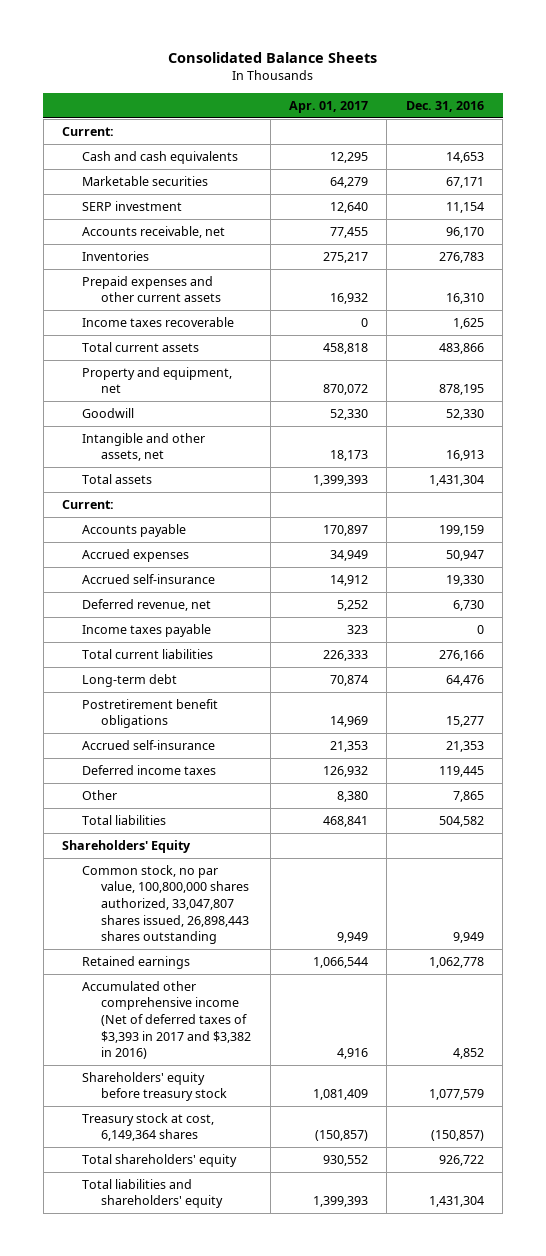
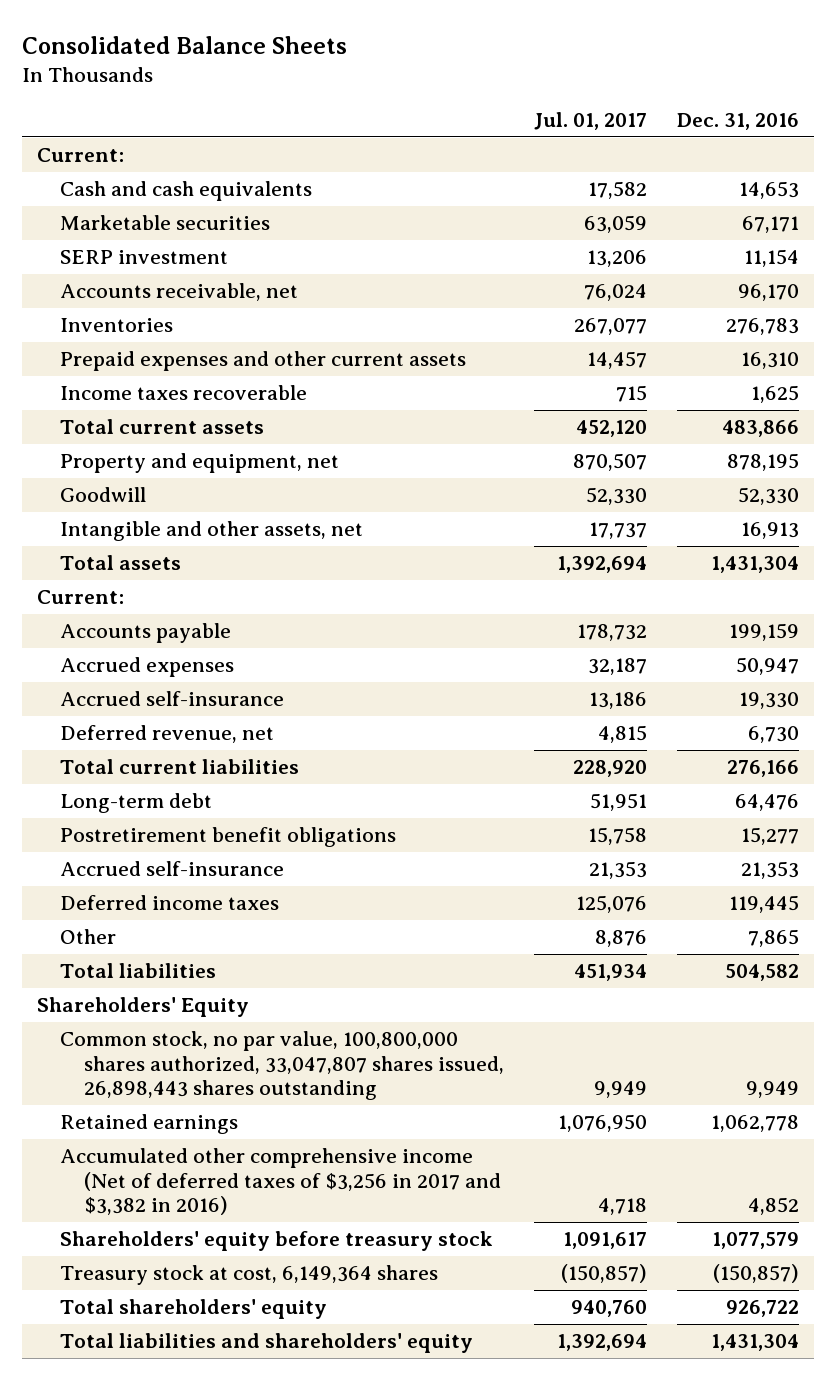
- | Apr. 01, 2017 | Dec. 31, 2016
+ | Jul. 01, 2017 | Dec. 31, 2016
- Income taxes payable | 323 | 0
- Accumulated other comprehensive income (Net of deferred taxes of $3,393 in 2017 and $3,382 in 2016) | 4,916 | 4,852
+ Accumulated other comprehensive income (Net of deferred taxes of $3,256 in 2017 and $3,382 in 2016) | 4,718 | 4,852

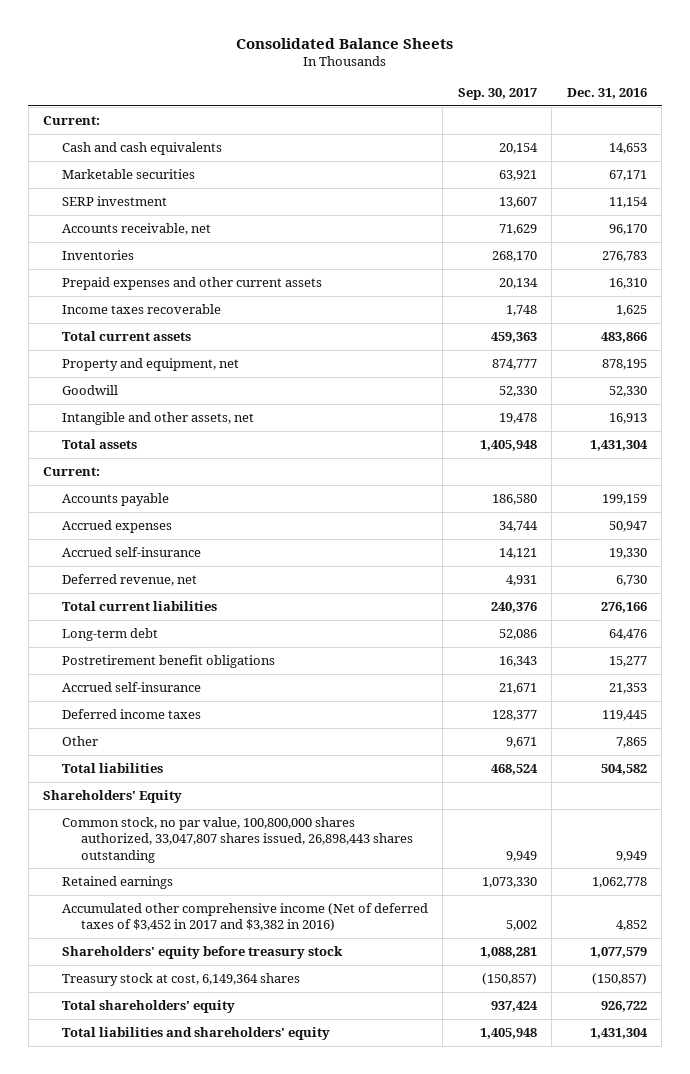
- | Jul. 01, 2017 | Dec. 31, 2016
+ | Sep. 30, 2017 | Dec. 31, 2016
- Accumulated other comprehensive income (Net of deferred taxes of $3,256 in 2017 and $3,382 in 2016) | 4,718 | 4,852
+ Accumulated other comprehensive income (Net of deferred taxes of $3,452 in 2017 and $3,382 in 2016) | 5,002 | 4,852

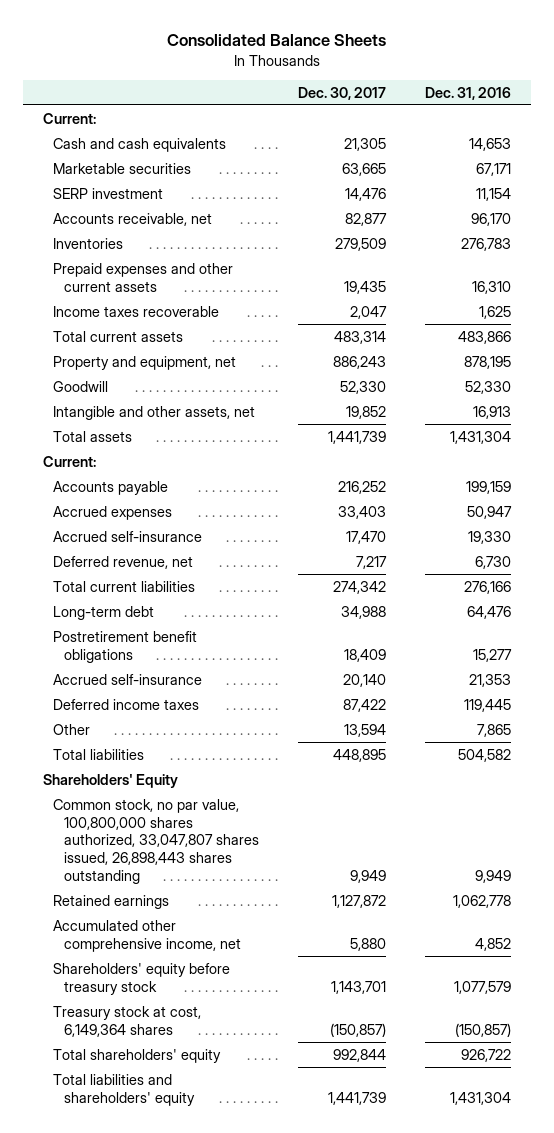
- | Sep. 30, 2017 | Dec. 31, 2016
+ | Dec. 30, 2017 | Dec. 31, 2016
- Accumulated other comprehensive income (Net of deferred taxes of $3,452 in 2017 and $3,382 in 2016) | 5,002 | 4,852
+ Accumulated other comprehensive income, net | 5,880 | 4,852

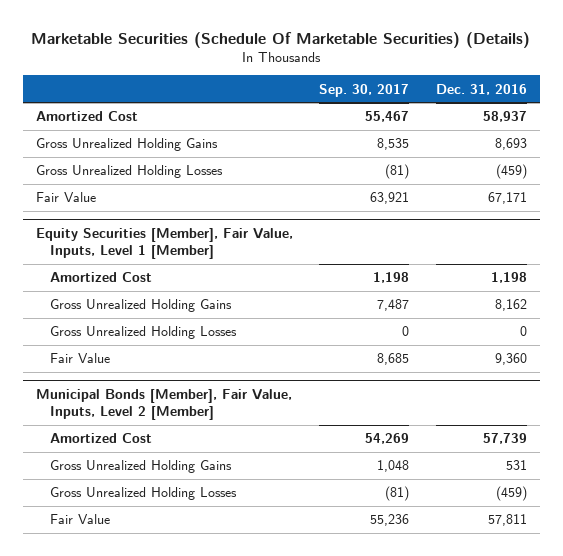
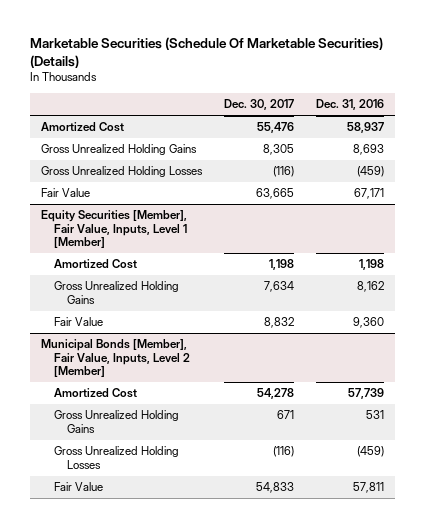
- | Sep. 30, 2017 | Dec. 31, 2016
+ | Dec. 30, 2017 | Dec. 31, 2016
@ Equity Securities [Member], Fair Value, Inputs, Level 1 [Member]
- Gross Unrealized Holding Losses | 0 | 0

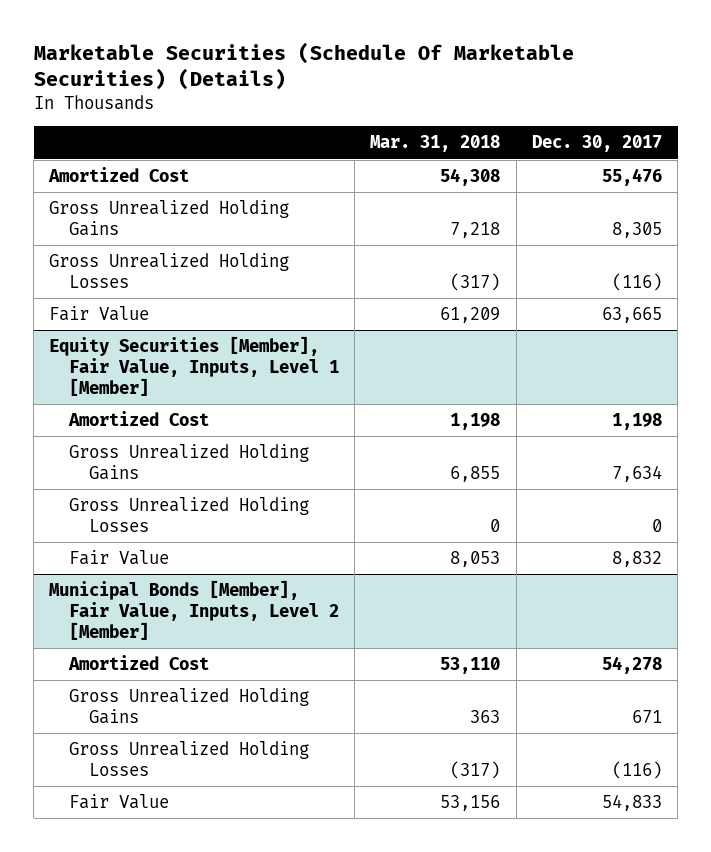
- | Dec. 30, 2017 | Dec. 31, 2016
+ | Mar. 31, 2018 | Dec. 30, 2017
@ Equity Securities [Member], Fair Value, Inputs, Level 1 [Member]
+ Gross Unrealized Holding Losses | 0 | 0

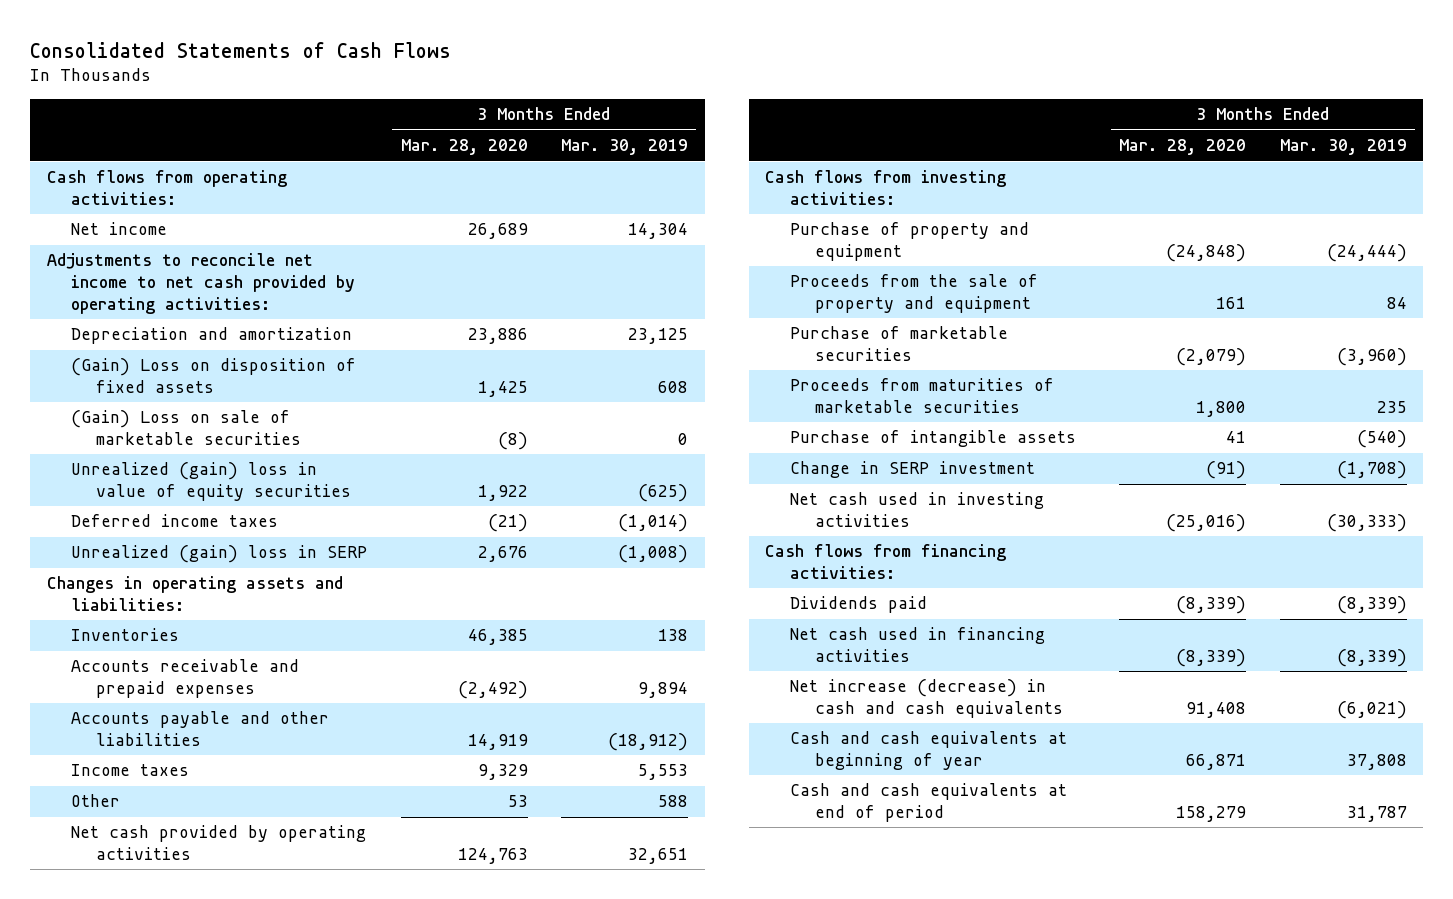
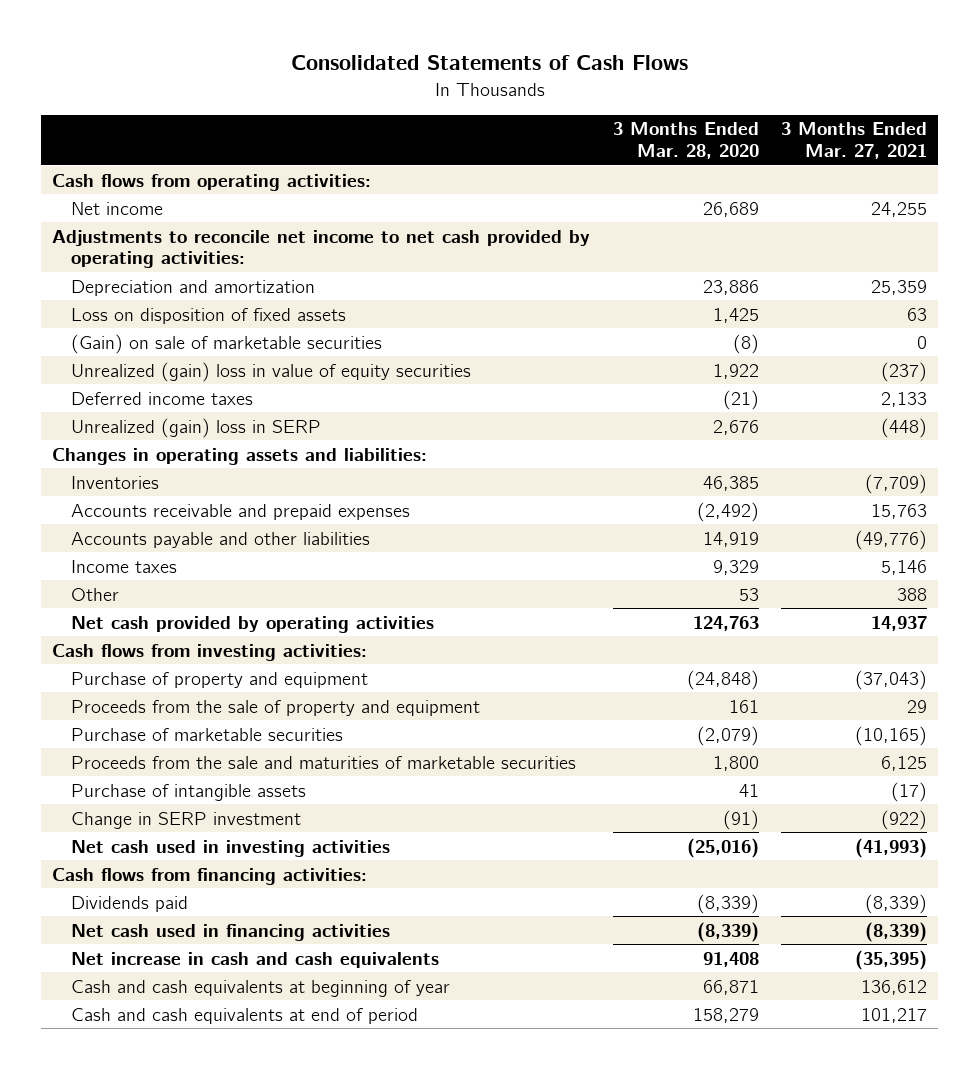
- | 3 Months Ended Mar. 28, 2020 | 3 Months Ended Mar. 30, 2019
+ | 3 Months Ended Mar. 28, 2020 | 3 Months Ended Mar. 27, 2021
- (Gain) Loss on disposition of fixed assets | 1,425 | 608
- (Gain) Loss on sale of marketable securities | (8) | 0
+ Loss on disposition of fixed assets | 1,425 | 63
+ (Gain) on sale of marketable securities | (8) | 0
- Proceeds from maturities of marketable securities | 1,800 | 235
+ Proceeds from the sale and maturities of marketable securities | 1,800 | 6,125
- Net increase (decrease) in cash and cash equivalents | 91,408 | (6,021)
+ Net increase in cash and cash equivalents | 91,408 | (35,395)

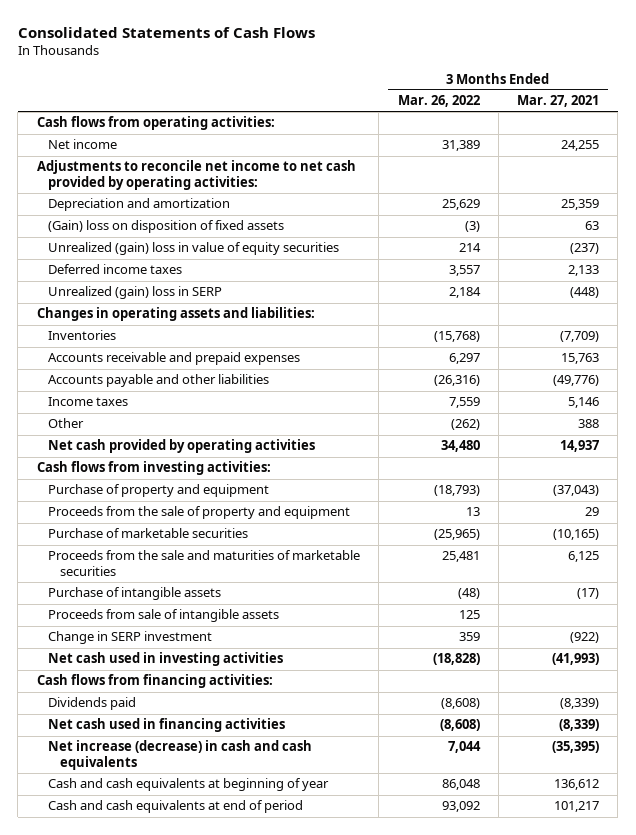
- | 3 Months Ended Mar. 28, 2020 | 3 Months Ended Mar. 27, 2021
+ | 3 Months Ended Mar. 26, 2022 | 3 Months Ended Mar. 27, 2021
- Loss on disposition of fixed assets | 1,425 | 63
- (Gain) on sale of marketable securities | (8) | 0
+ (Gain) loss on disposition of fixed assets | (3) | 63
+ Proceeds from sale of intangible assets | 125 |
- Net increase in cash and cash equivalents | 91,408 | (35,395)
+ Net increase (decrease) in cash and cash equivalents | 7,044 | (35,395)

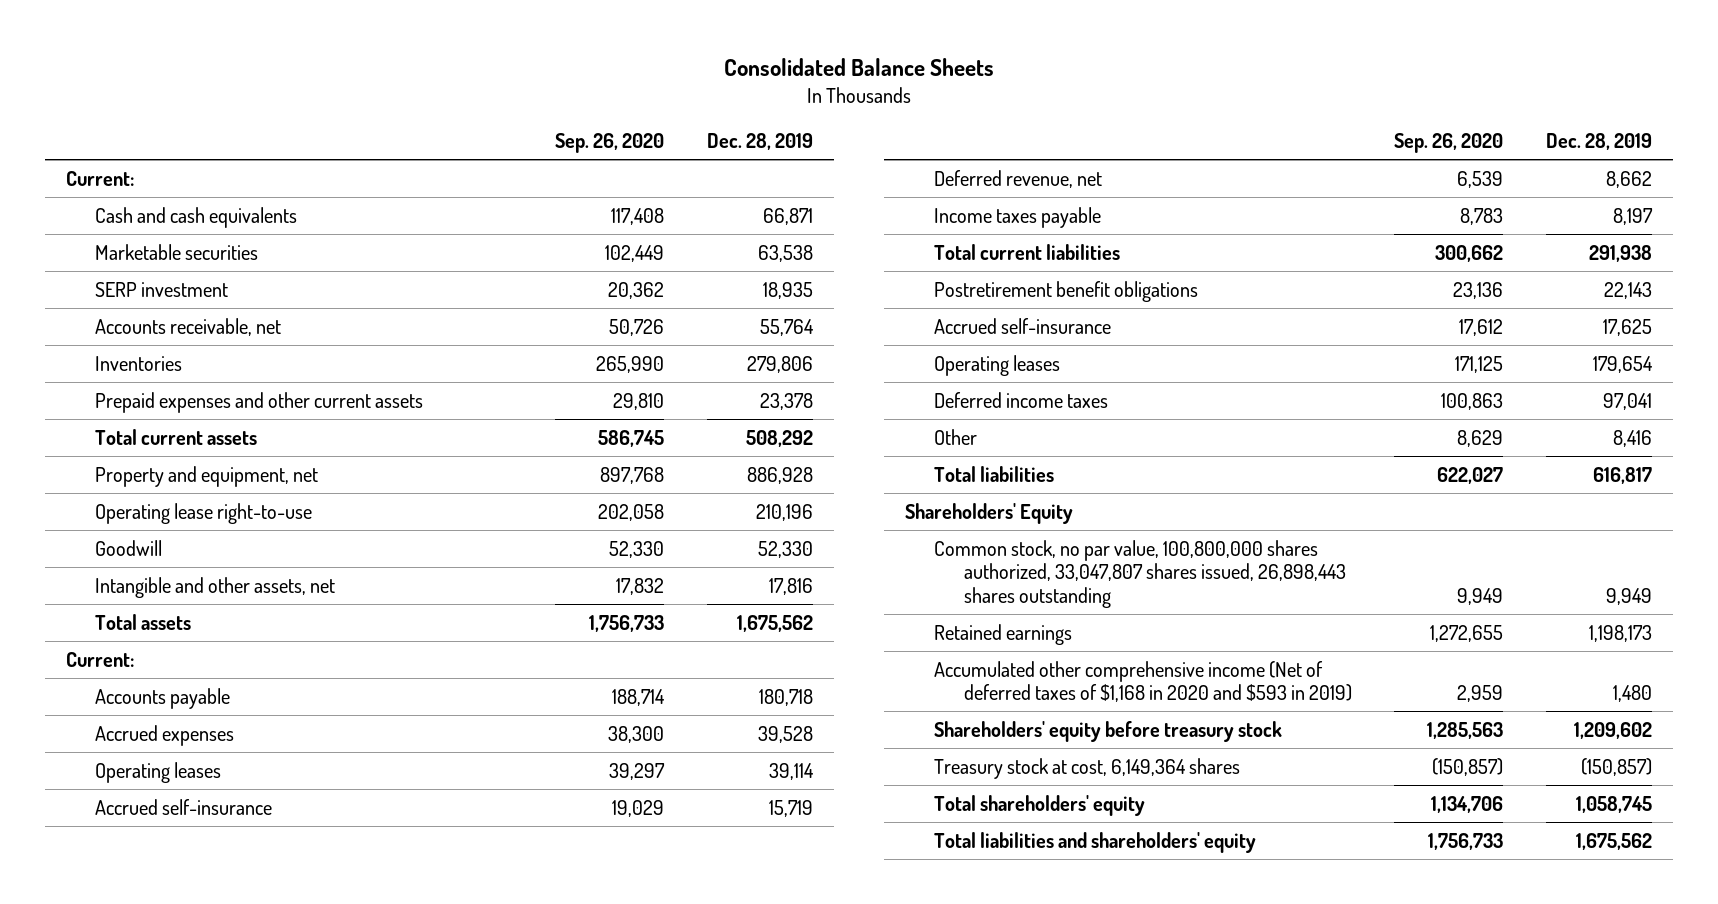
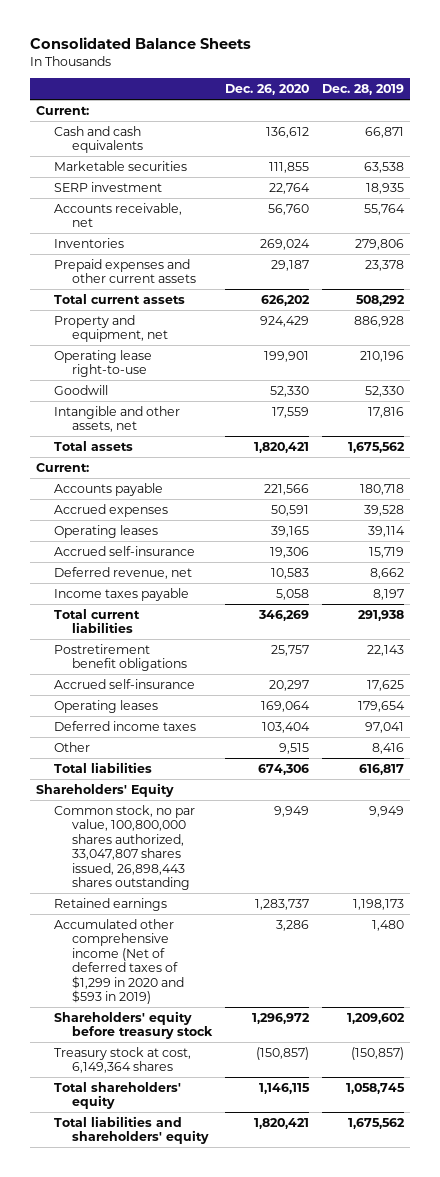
- | Sep. 26, 2020 | Dec. 28, 2019
+ | Dec. 26, 2020 | Dec. 28, 2019
- Accumulated other comprehensive income (Net of deferred taxes of $1,168 in 2020 and $593 in 2019) | 2,959 | 1,480
+ Accumulated other comprehensive income (Net of deferred taxes of $1,299 in 2020 and $593 in 2019) | 3,286 | 1,480

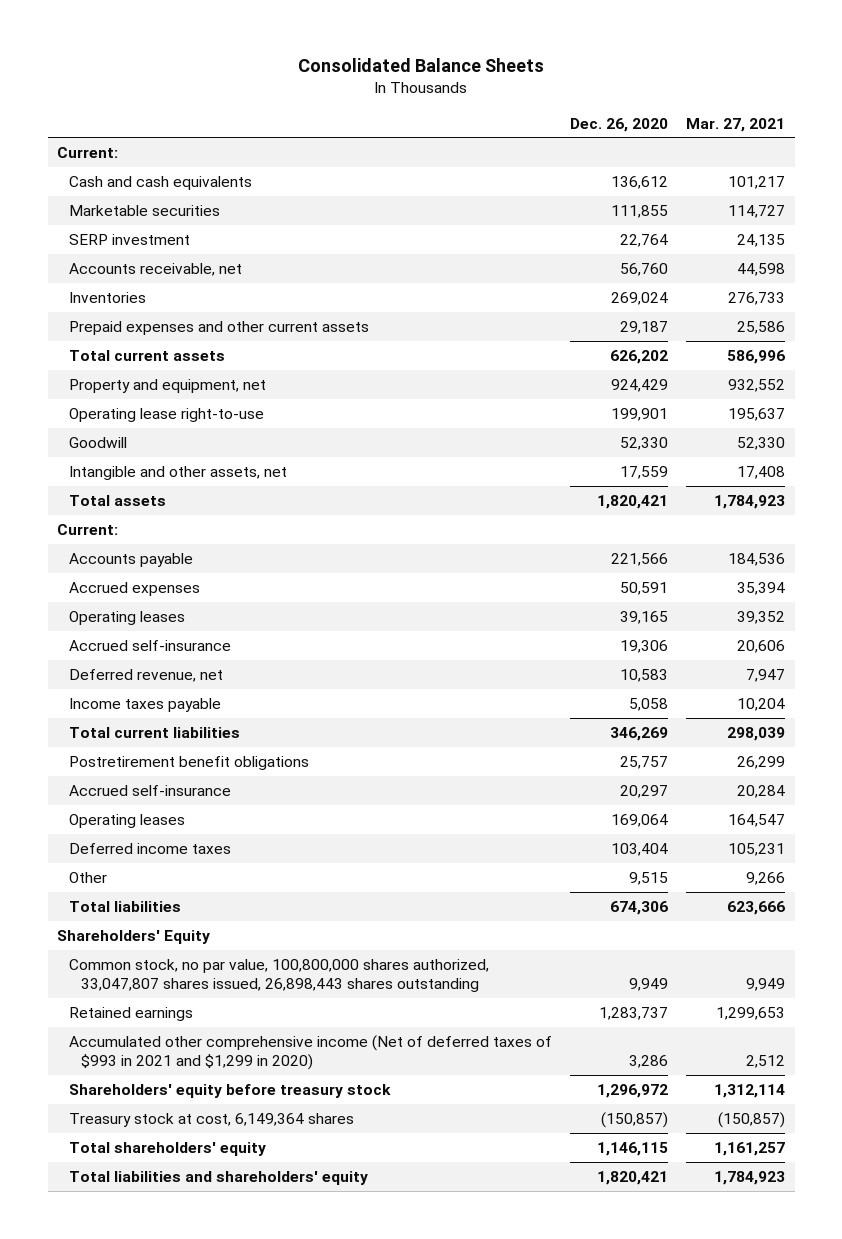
- | Dec. 26, 2020 | Dec. 28, 2019
+ | Dec. 26, 2020 | Mar. 27, 2021
- Accumulated other comprehensive income (Net of deferred taxes of $1,299 in 2020 and $593 in 2019) | 3,286 | 1,480
+ Accumulated other comprehensive income (Net of deferred taxes of $993 in 2021 and $1,299 in 2020) | 3,286 | 2,512

